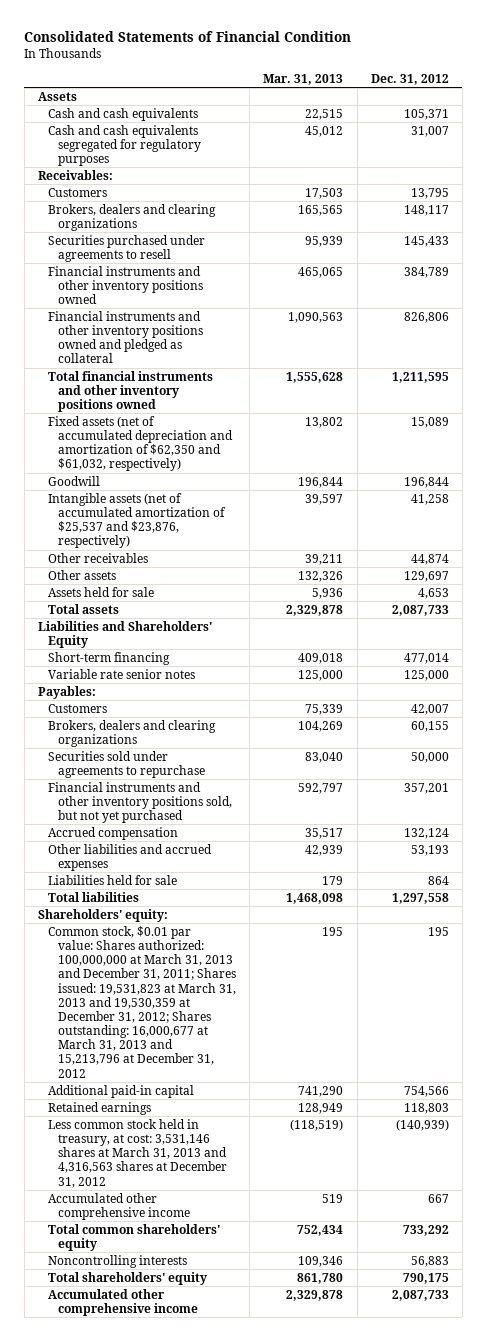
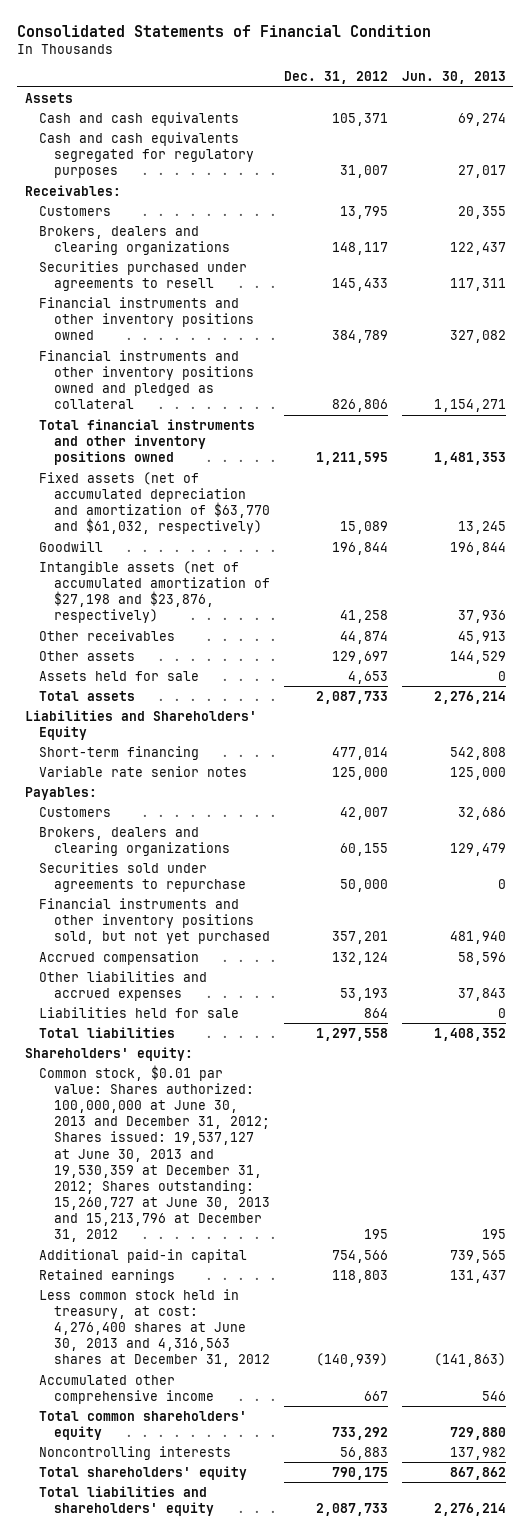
- | Mar. 31, 2013 | Dec. 31, 2012
+ | Dec. 31, 2012 | Jun. 30, 2013
- Fixed assets (net of accumulated depreciation and amortization of $62,350 and $61,032, respectively) | 13,802 | 15,089
+ Fixed assets (net of accumulated depreciation and amortization of $63,770 and $61,032, respectively) | 15,089 | 13,245
- Intangible assets (net of accumulated amortization of $25,537 and $23,876, respectively) | 39,597 | 41,258
+ Intangible assets (net of accumulated amortization of $27,198 and $23,876, respectively) | 41,258 | 37,936
- Common stock, $0.01 par value: Shares authorized: 100,000,000 at March 31, 2013 and December 31, 2011; Shares issued: 19,531,823 at March 31, 2013 and 19,530,359 at December 31, 2012; Shares outstanding: 16,000,677 at March 31, 2013 and 15,213,796 at December 31, 2012 | 195 | 195
+ Common stock, $0.01 par value: Shares authorized: 100,000,000 at June 30, 2013 and December 31, 2012; Shares issued: 19,537,127 at June 30, 2013 and 19,530,359 at December 31, 2012; Shares outstanding: 15,260,727 at June 30, 2013 and 15,213,796 at December 31, 2012 | 195 | 195
- Less common stock held in treasury, at cost: 3,531,146 shares at March 31, 2013 and 4,316,563 shares at December 31, 2012 | (118,519) | (140,939)
+ Less common stock held in treasury, at cost: 4,276,400 shares at June 30, 2013 and 4,316,563 shares at December 31, 2012 | (140,939) | (141,863)
- Accumulated other comprehensive income | 2,329,878 | 2,087,733
+ Total liabilities and shareholders' equity | 2,087,733 | 2,276,214

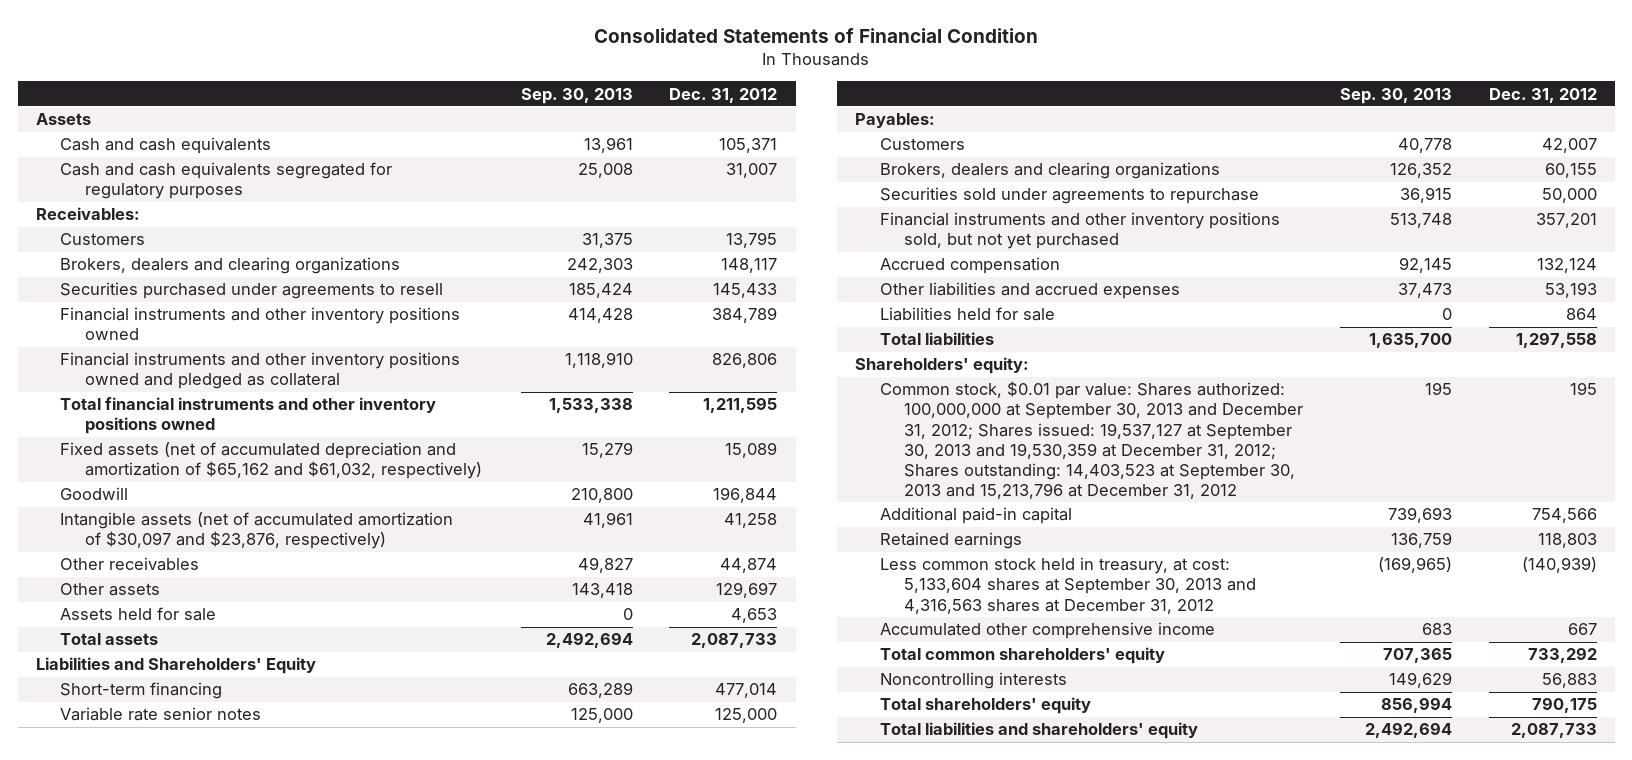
- | Dec. 31, 2012 | Jun. 30, 2013
+ | Sep. 30, 2013 | Dec. 31, 2012
- Fixed assets (net of accumulated depreciation and amortization of $63,770 and $61,032, respectively) | 15,089 | 13,245
+ Fixed assets (net of accumulated depreciation and amortization of $65,162 and $61,032, respectively) | 15,279 | 15,089
- Intangible assets (net of accumulated amortization of $27,198 and $23,876, respectively) | 41,258 | 37,936
+ Intangible assets (net of accumulated amortization of $30,097 and $23,876, respectively) | 41,961 | 41,258
- Common stock, $0.01 par value: Shares authorized: 100,000,000 at June 30, 2013 and December 31, 2012; Shares issued: 19,537,127 at June 30, 2013 and 19,530,359 at December 31, 2012; Shares outstanding: 15,260,727 at June 30, 2013 and 15,213,796 at December 31, 2012 | 195 | 195
+ Common stock, $0.01 par value: Shares authorized: 100,000,000 at September 30, 2013 and December 31, 2012; Shares issued: 19,537,127 at September 30, 2013 and 19,530,359 at December 31, 2012; Shares outstanding: 14,403,523 at September 30, 2013 and 15,213,796 at December 31, 2012 | 195 | 195
- Less common stock held in treasury, at cost: 4,276,400 shares at June 30, 2013 and 4,316,563 shares at December 31, 2012 | (140,939) | (141,863)
+ Less common stock held in treasury, at cost: 5,133,604 shares at September 30, 2013 and 4,316,563 shares at December 31, 2012 | (169,965) | (140,939)

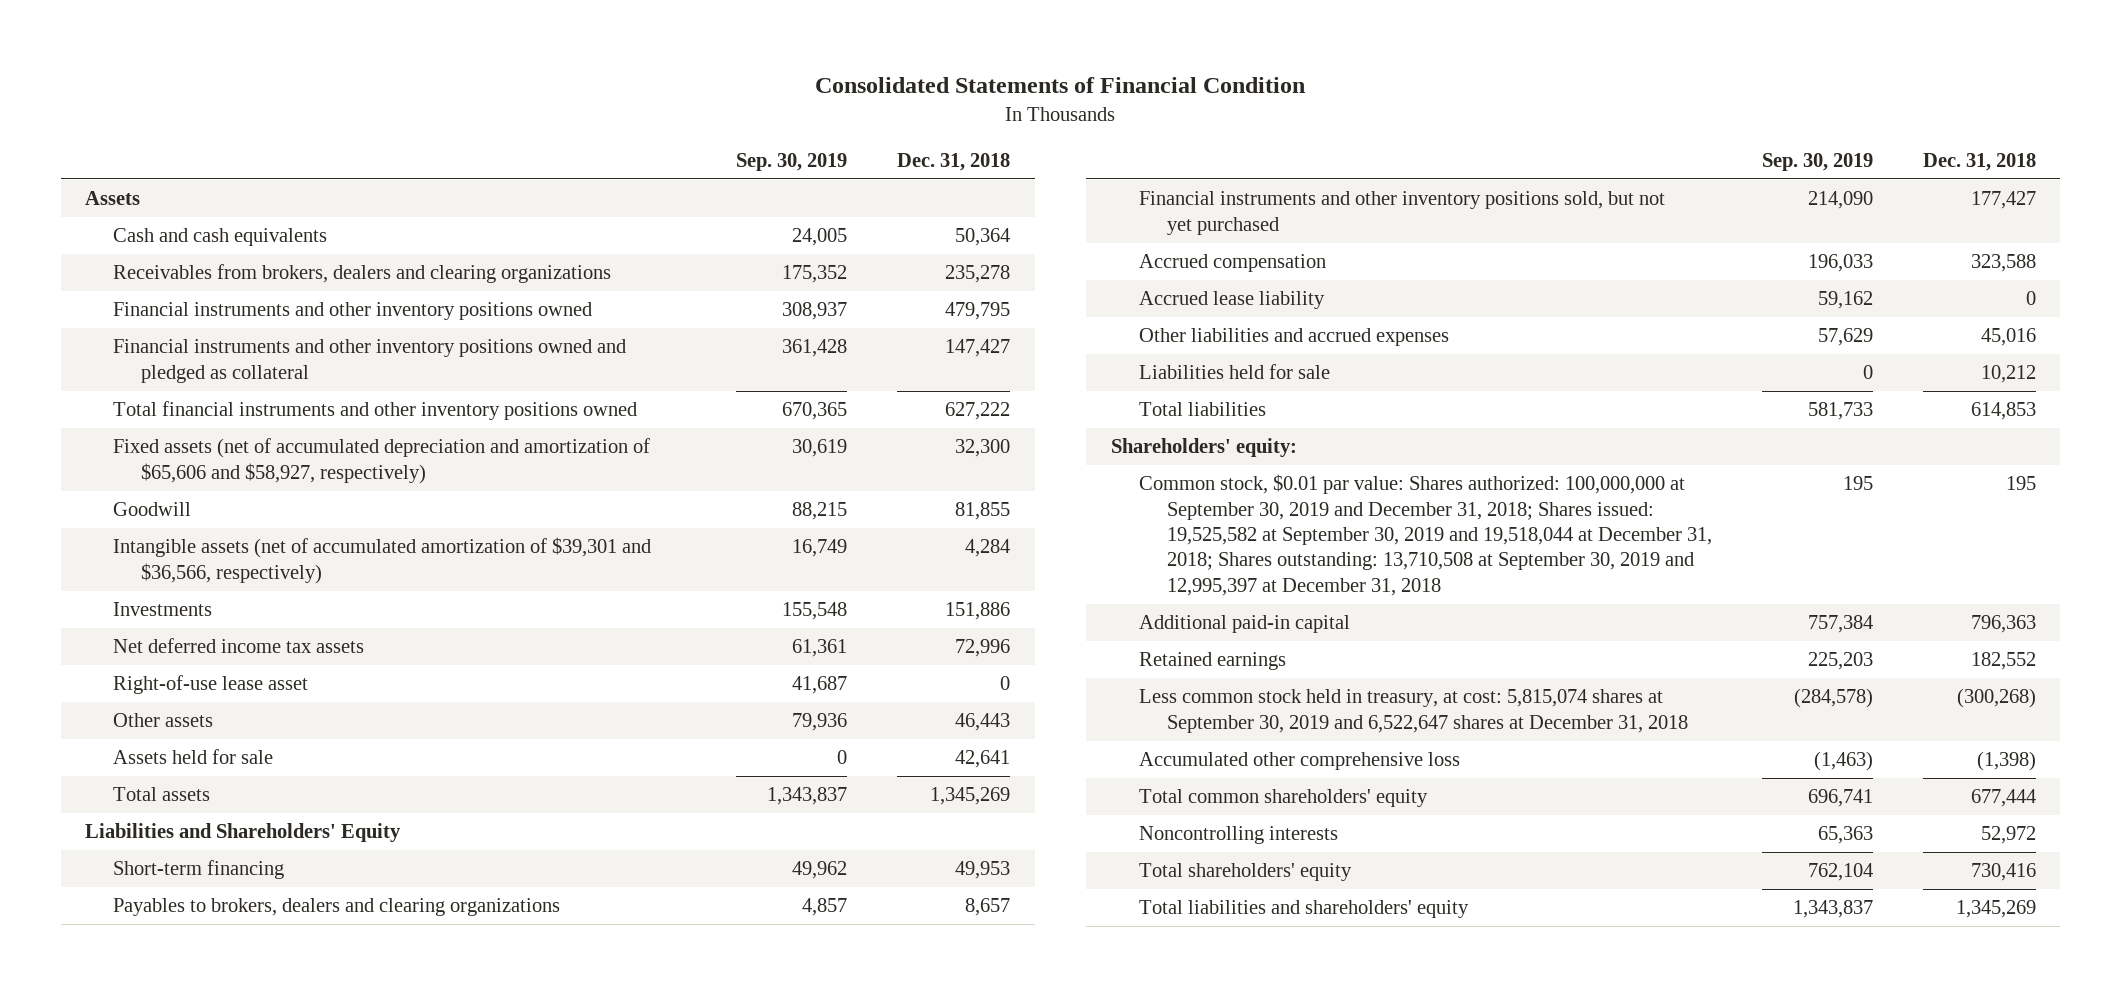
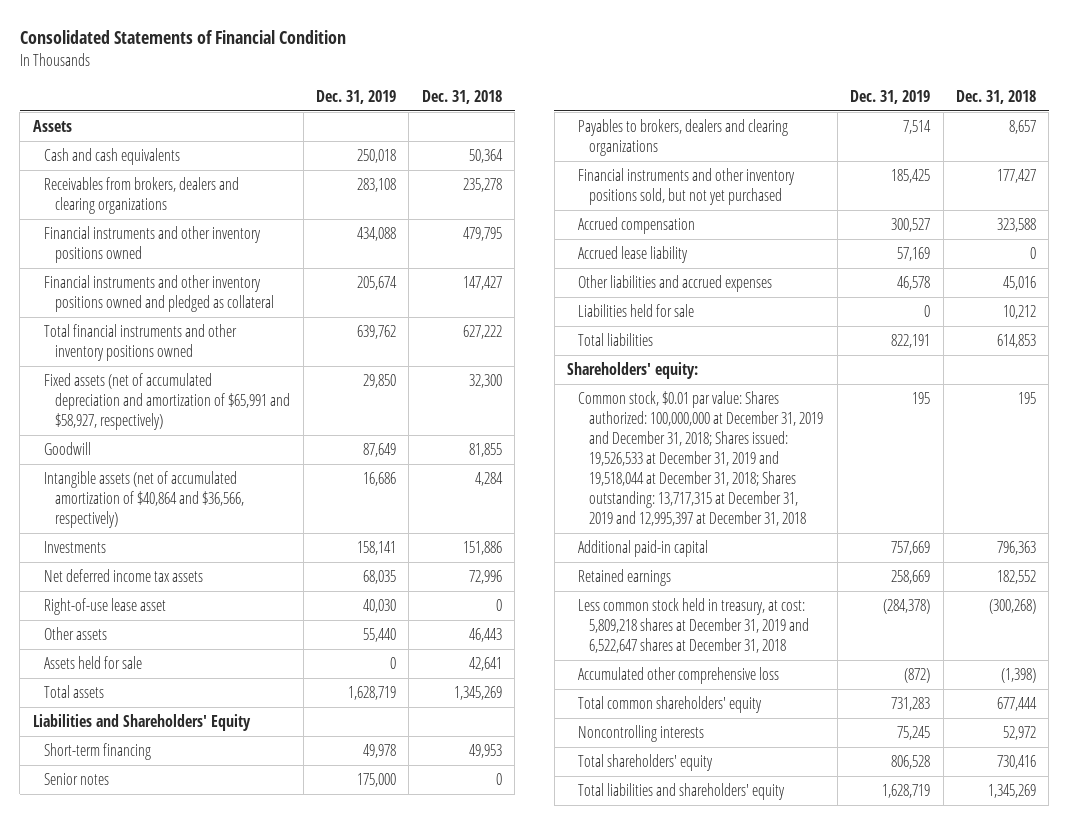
- | Sep. 30, 2019 | Dec. 31, 2018
+ | Dec. 31, 2019 | Dec. 31, 2018
- Fixed assets (net of accumulated depreciation and amortization of $65,606 and $58,927, respectively) | 30,619 | 32,300
+ Fixed assets (net of accumulated depreciation and amortization of $65,991 and $58,927, respectively) | 29,850 | 32,300
- Intangible assets (net of accumulated amortization of $39,301 and $36,566, respectively) | 16,749 | 4,284
+ Intangible assets (net of accumulated amortization of $40,864 and $36,566, respectively) | 16,686 | 4,284
+ Senior notes | 175,000 | 0
- Common stock, $0.01 par value: Shares authorized: 100,000,000 at September 30, 2019 and December 31, 2018; Shares issued: 19,525,582 at September 30, 2019 and 19,518,044 at December 31, 2018; Shares outstanding: 13,710,508 at September 30, 2019 and 12,995,397 at December 31, 2018 | 195 | 195
+ Common stock, $0.01 par value: Shares authorized: 100,000,000 at December 31, 2019 and December 31, 2018; Shares issued: 19,526,533 at December 31, 2019 and 19,518,044 at December 31, 2018; Shares outstanding: 13,717,315 at December 31, 2019 and 12,995,397 at December 31, 2018 | 195 | 195
- Less common stock held in treasury, at cost: 5,815,074 shares at September 30, 2019 and 6,522,647 shares at December 31, 2018 | (284,578) | (300,268)
+ Less common stock held in treasury, at cost: 5,809,218 shares at December 31, 2019 and 6,522,647 shares at December 31, 2018 | (284,378) | (300,268)

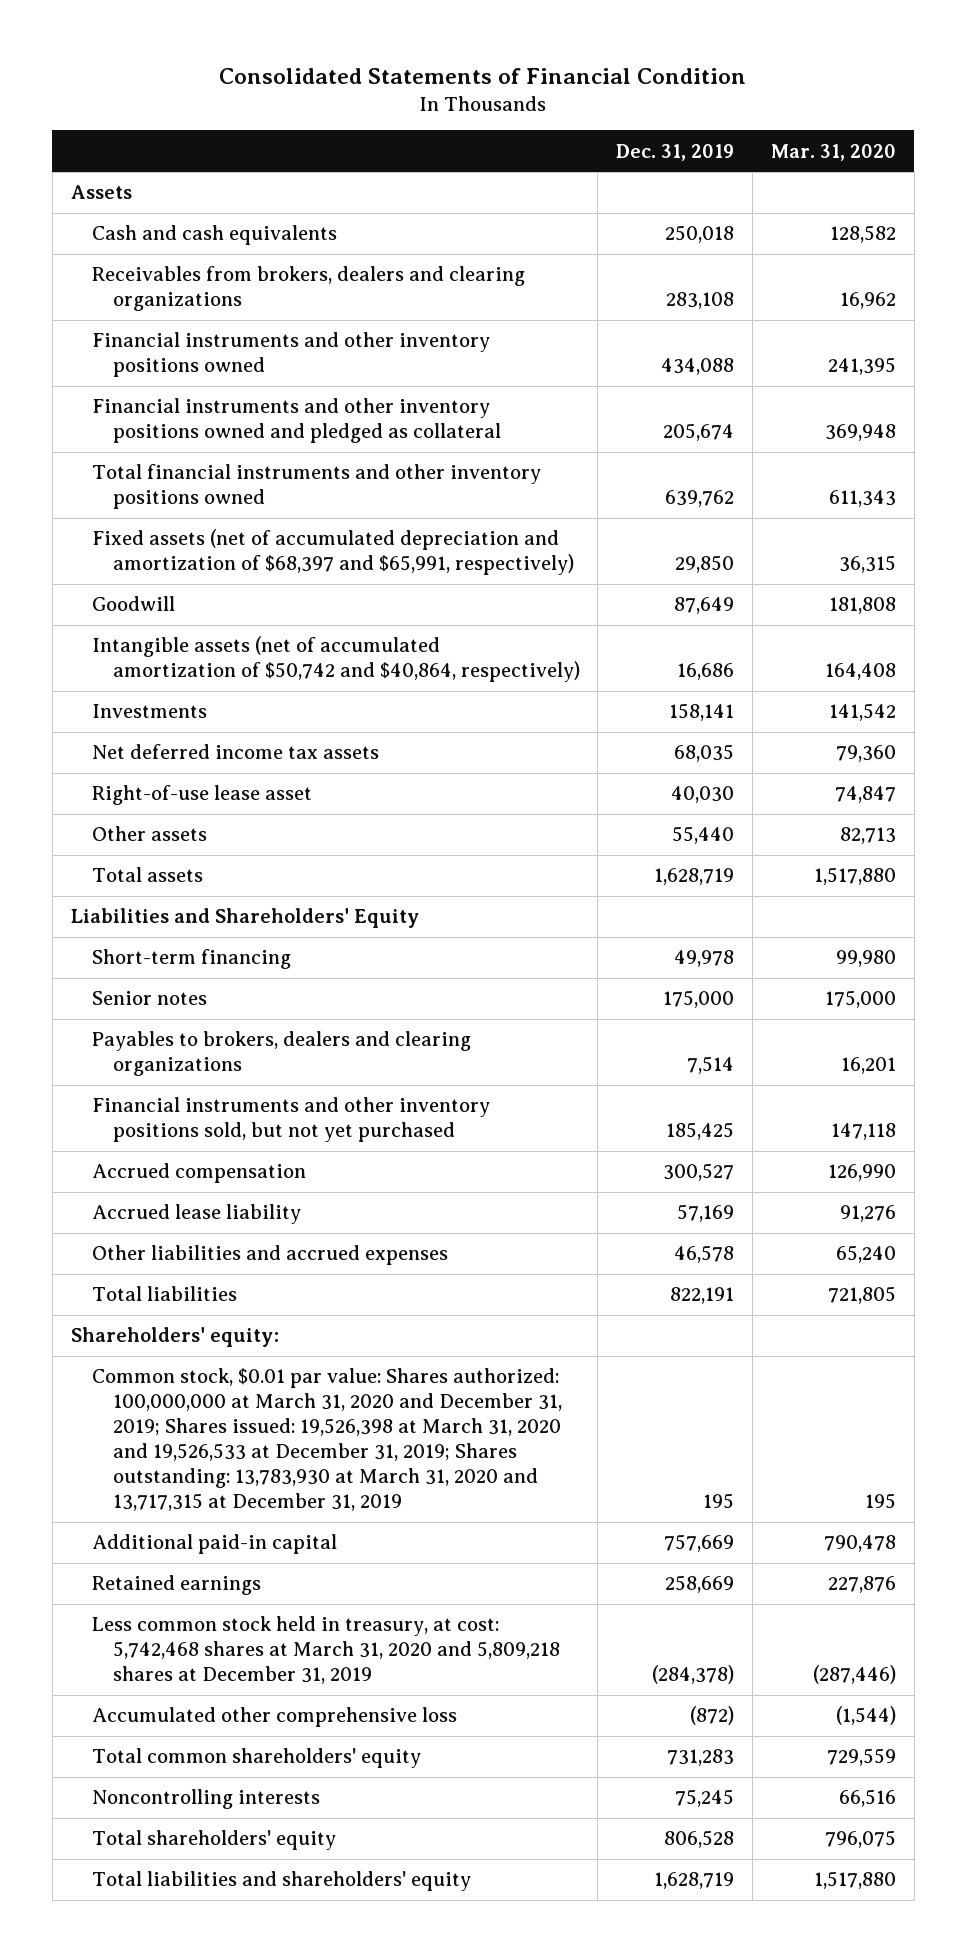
- | Dec. 31, 2019 | Dec. 31, 2018
+ | Dec. 31, 2019 | Mar. 31, 2020
- Fixed assets (net of accumulated depreciation and amortization of $65,991 and $58,927, respectively) | 29,850 | 32,300
+ Fixed assets (net of accumulated depreciation and amortization of $68,397 and $65,991, respectively) | 29,850 | 36,315
- Intangible assets (net of accumulated amortization of $40,864 and $36,566, respectively) | 16,686 | 4,284
+ Intangible assets (net of accumulated amortization of $50,742 and $40,864, respectively) | 16,686 | 164,408
- Assets held for sale | 0 | 42,641
- Liabilities held for sale | 0 | 10,212
- Common stock, $0.01 par value: Shares authorized: 100,000,000 at December 31, 2019 and December 31, 2018; Shares issued: 19,526,533 at December 31, 2019 and 19,518,044 at December 31, 2018; Shares outstanding: 13,717,315 at December 31, 2019 and 12,995,397 at December 31, 2018 | 195 | 195
+ Common stock, $0.01 par value: Shares authorized: 100,000,000 at March 31, 2020 and December 31, 2019; Shares issued: 19,526,398 at March 31, 2020 and 19,526,533 at December 31, 2019; Shares outstanding: 13,783,930 at March 31, 2020 and 13,717,315 at December 31, 2019 | 195 | 195
- Less common stock held in treasury, at cost: 5,809,218 shares at December 31, 2019 and 6,522,647 shares at December 31, 2018 | (284,378) | (300,268)
+ Less common stock held in treasury, at cost: 5,742,468 shares at March 31, 2020 and 5,809,218 shares at December 31, 2019 | (284,378) | (287,446)

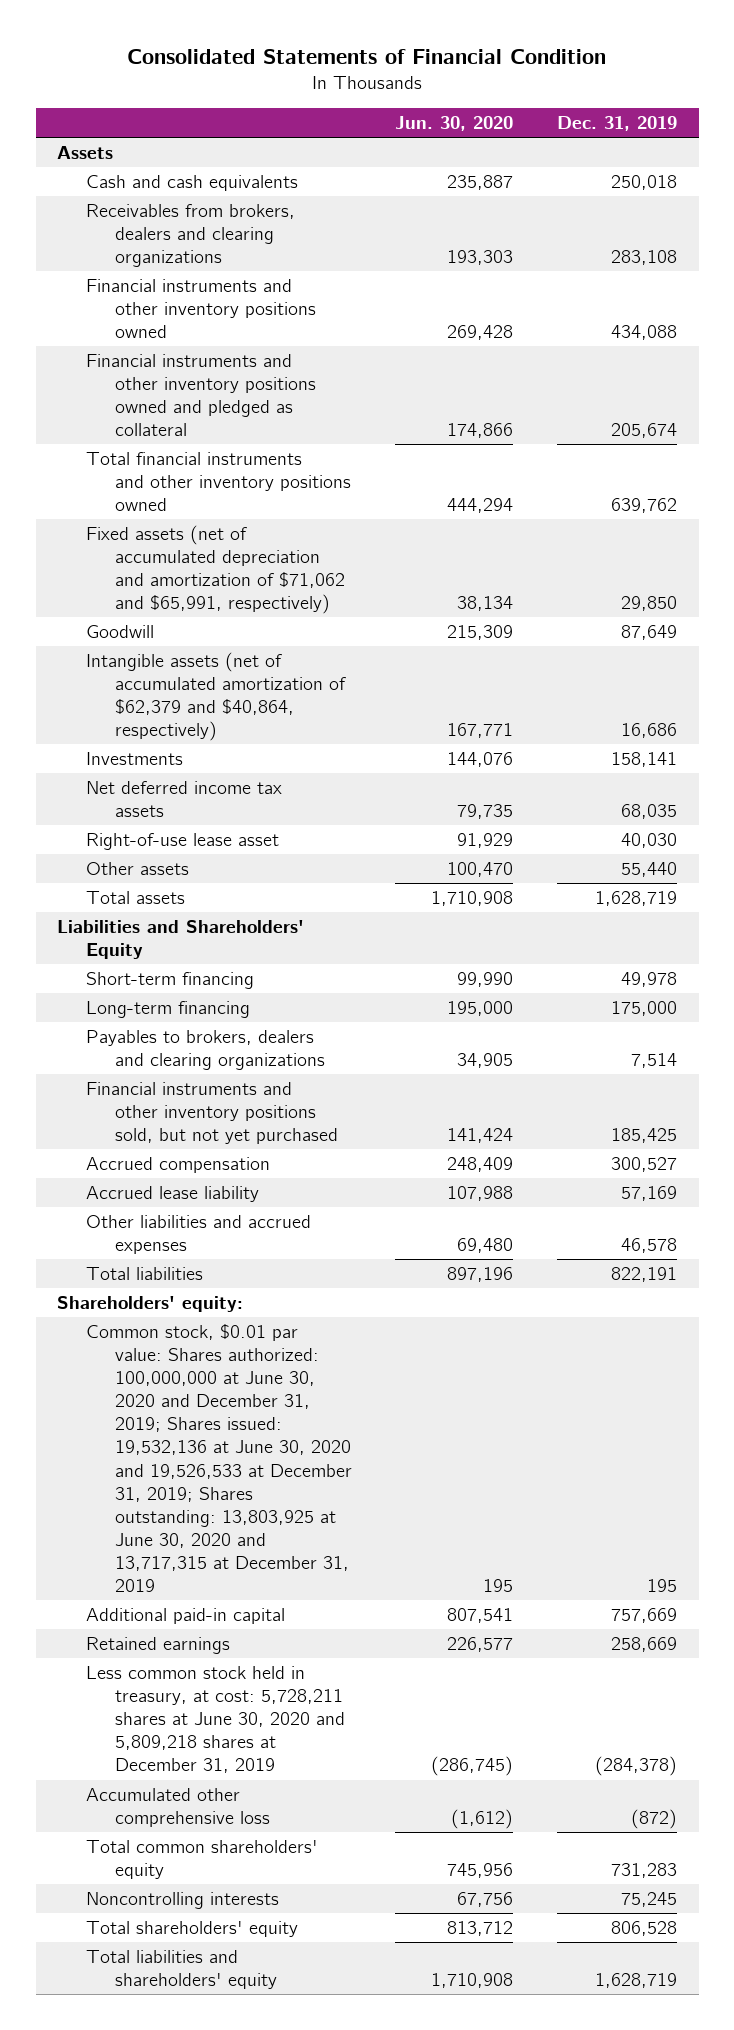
- | Dec. 31, 2019 | Mar. 31, 2020
+ | Jun. 30, 2020 | Dec. 31, 2019
- Fixed assets (net of accumulated depreciation and amortization of $68,397 and $65,991, respectively) | 29,850 | 36,315
+ Fixed assets (net of accumulated depreciation and amortization of $71,062 and $65,991, respectively) | 38,134 | 29,850
- Intangible assets (net of accumulated amortization of $50,742 and $40,864, respectively) | 16,686 | 164,408
+ Intangible assets (net of accumulated amortization of $62,379 and $40,864, respectively) | 167,771 | 16,686
- Senior notes | 175,000 | 175,000
+ Long-term financing | 195,000 | 175,000
- Common stock, $0.01 par value: Shares authorized: 100,000,000 at March 31, 2020 and December 31, 2019; Shares issued: 19,526,398 at March 31, 2020 and 19,526,533 at December 31, 2019; Shares outstanding: 13,783,930 at March 31, 2020 and 13,717,315 at December 31, 2019 | 195 | 195
+ Common stock, $0.01 par value: Shares authorized: 100,000,000 at June 30, 2020 and December 31, 2019; Shares issued: 19,532,136 at June 30, 2020 and 19,526,533 at December 31, 2019; Shares outstanding: 13,803,925 at June 30, 2020 and 13,717,315 at December 31, 2019 | 195 | 195
- Less common stock held in treasury, at cost: 5,742,468 shares at March 31, 2020 and 5,809,218 shares at December 31, 2019 | (284,378) | (287,446)
+ Less common stock held in treasury, at cost: 5,728,211 shares at June 30, 2020 and 5,809,218 shares at December 31, 2019 | (286,745) | (284,378)

